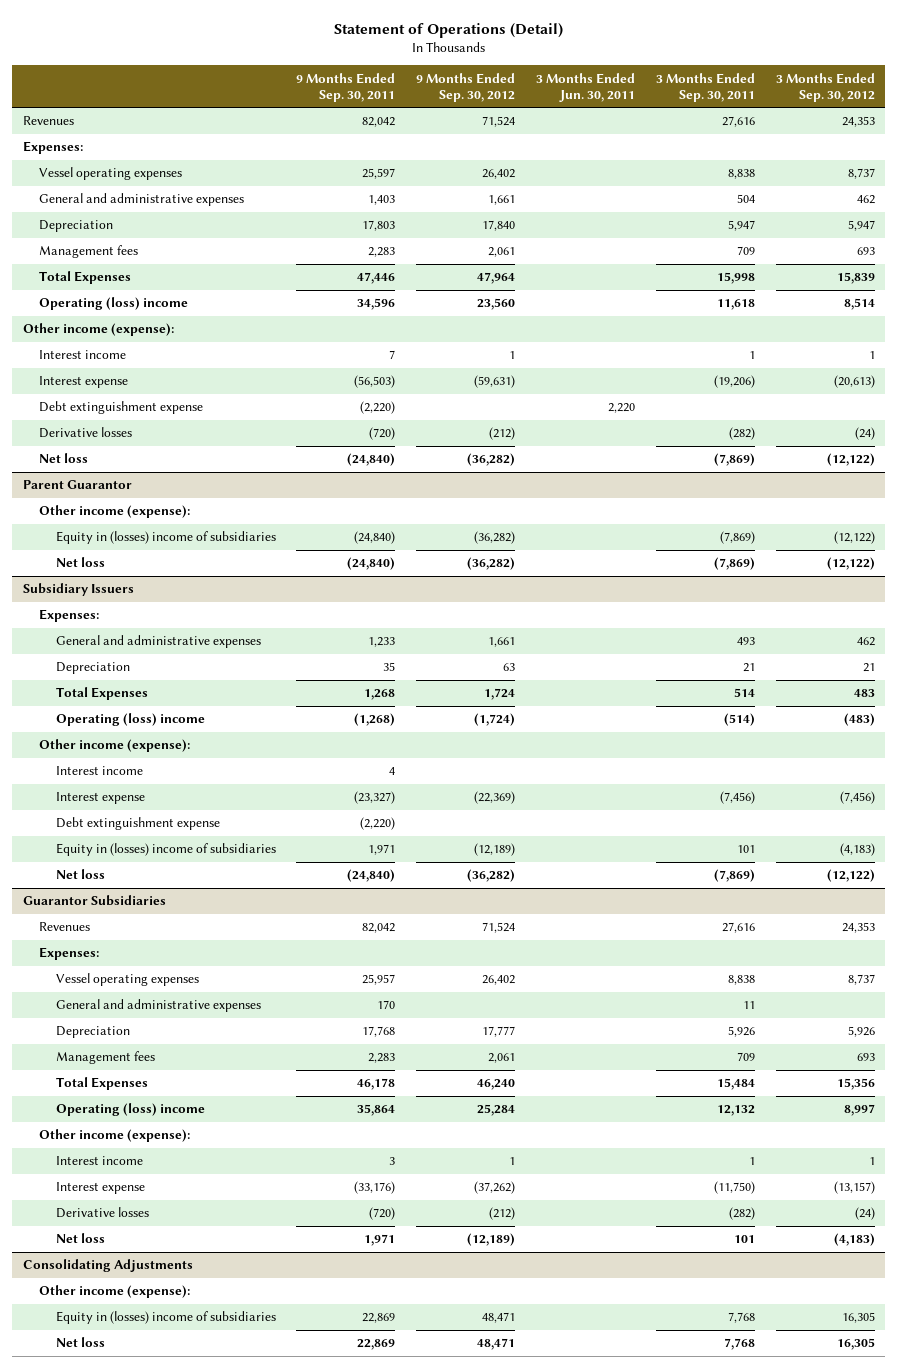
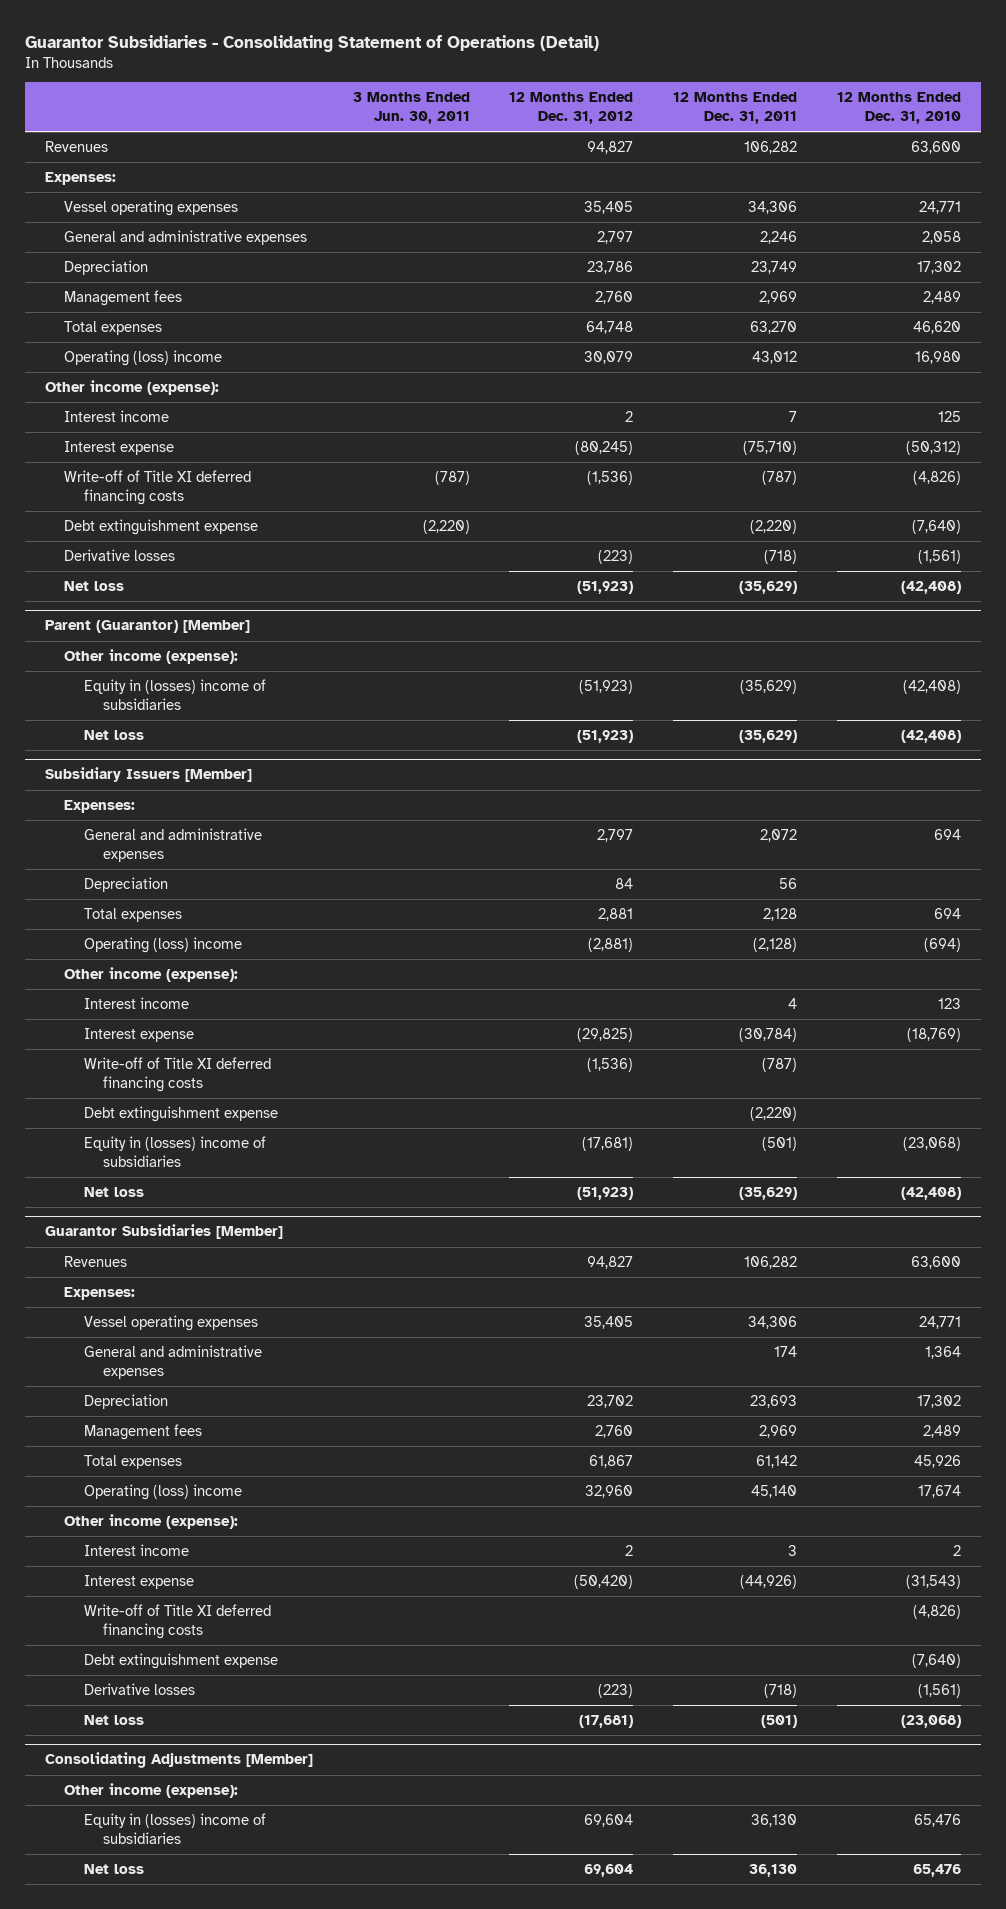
- Statement of Operations (Detail)
+ Guarantor Subsidiaries - Consolidating Statement of Operations (Detail)
- | 9 Months Ended Sep. 30, 2011 | 9 Months Ended Sep. 30, 2012 | 3 Months Ended Jun. 30, 2011 | 3 Months Ended Sep. 30, 2011 | 3 Months Ended Sep. 30, 2012
+ | 3 Months Ended Jun. 30, 2011 | 12 Months Ended Dec. 31, 2012 | 12 Months Ended Dec. 31, 2011 | 12 Months Ended Dec. 31, 2010
- Total Expenses | 47,446 | 47,964 | | 15,998 | 15,839
+ Total expenses | | 64,748 | 63,270 | 46,620
- Debt extinguishment expense | (2,220) | | 2,220 | |
+ Write-off of Title XI deferred financing costs | (787) | (1,536) | (787) | (4,826)
+ Debt extinguishment expense | (2,220) | | (2,220) | (7,640)
- Parent Guarantor
+ Parent (Guarantor) [Member]
- Subsidiary Issuers
+ Subsidiary Issuers [Member]
- Total Expenses | 1,268 | 1,724 | | 514 | 483
+ Total expenses | | 2,881 | 2,128 | 694
+ Write-off of Title XI deferred financing costs | | (1,536) | (787) |
- Guarantor Subsidiaries
+ Guarantor Subsidiaries [Member]
- Total Expenses | 46,178 | 46,240 | | 15,484 | 15,356
+ Total expenses | | 61,867 | 61,142 | 45,926
+ Write-off of Title XI deferred financing costs | | | | (4,826)
+ Debt extinguishment expense | | | | (7,640)
- Consolidating Adjustments
+ Consolidating Adjustments [Member]

